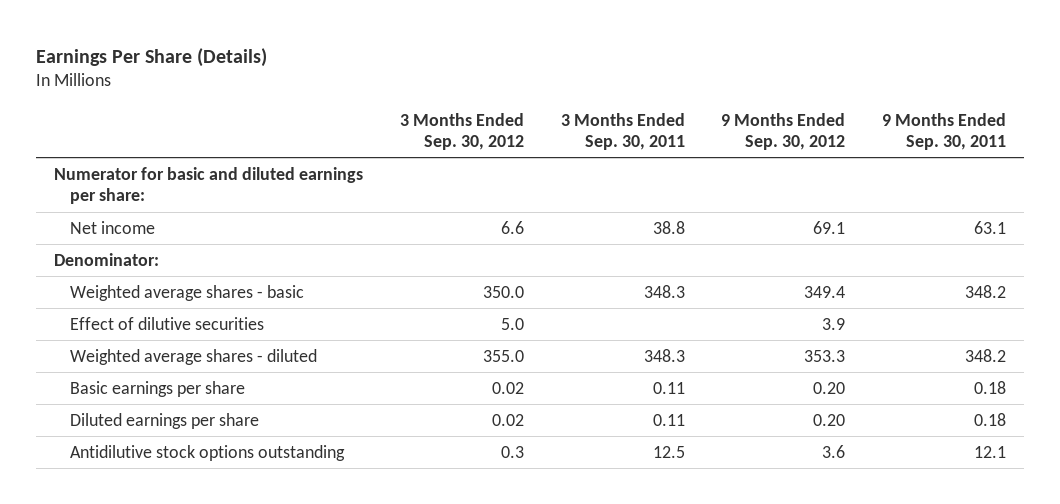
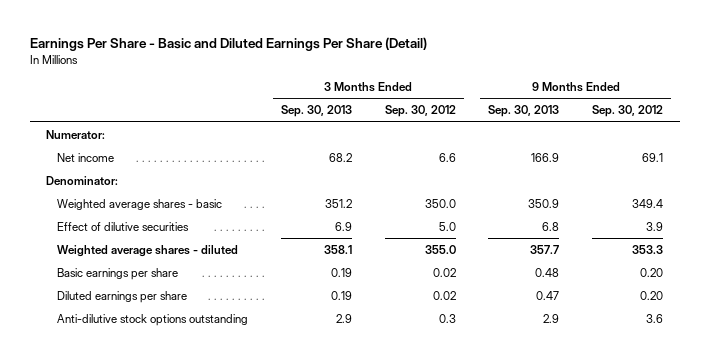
- Earnings Per Share (Details)
+ Earnings Per Share - Basic and Diluted Earnings Per Share (Detail)
- | 3 Months Ended Sep. 30, 2012 | 3 Months Ended Sep. 30, 2011 | 9 Months Ended Sep. 30, 2012 | 9 Months Ended Sep. 30, 2011
+ | 3 Months Ended Sep. 30, 2013 | 3 Months Ended Sep. 30, 2012 | 9 Months Ended Sep. 30, 2013 | 9 Months Ended Sep. 30, 2012
- Numerator for basic and diluted earnings per share:
+ Numerator:
- Antidilutive stock options outstanding | 0.3 | 12.5 | 3.6 | 12.1
+ Anti-dilutive stock options outstanding | 2.9 | 0.3 | 2.9 | 3.6

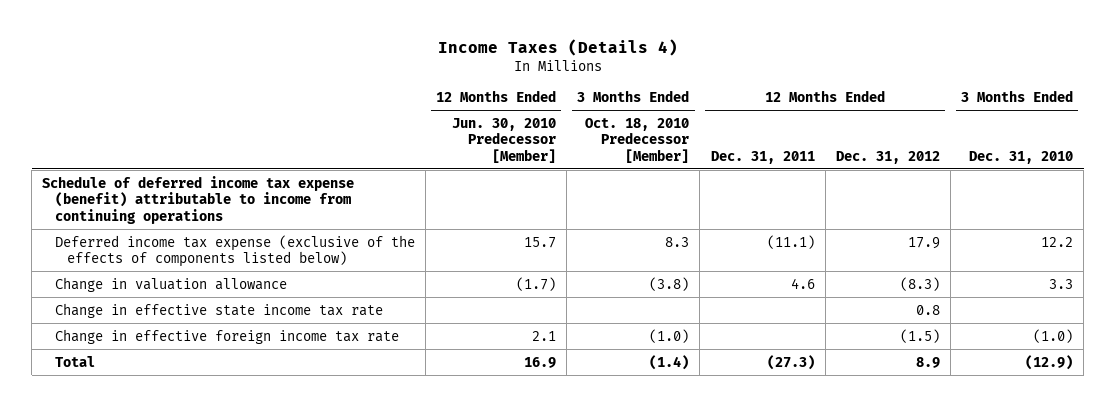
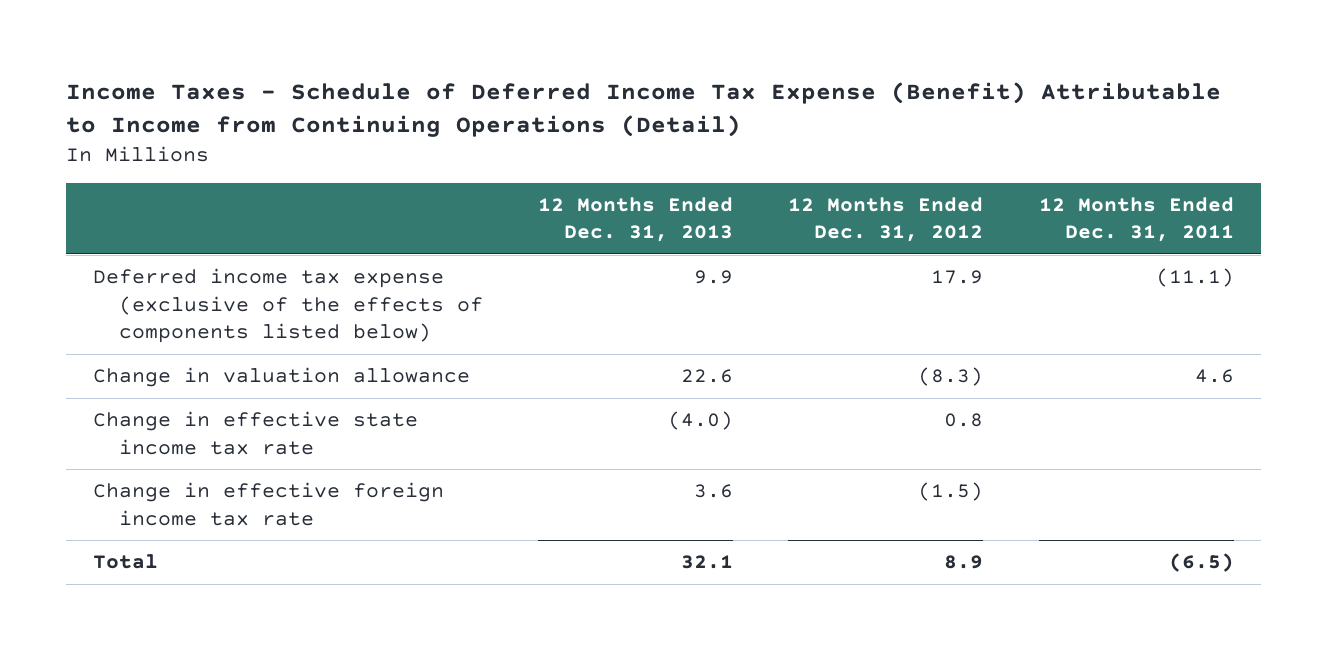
- Income Taxes (Details 4)
+ Income Taxes - Schedule of Deferred Income Tax Expense (Benefit) Attributable to Income from Continuing Operations (Detail)
- | 12 Months Ended Jun. 30, 2010 Predecessor [Member] | 3 Months Ended Oct. 18, 2010 Predecessor [Member] | 12 Months Ended Dec. 31, 2011 | 12 Months Ended Dec. 31, 2012 | 3 Months Ended Dec. 31, 2010
+ | 12 Months Ended Dec. 31, 2013 | 12 Months Ended Dec. 31, 2012 | 12 Months Ended Dec. 31, 2011
- Schedule of deferred income tax expense (benefit) attributable to income from continuing operations
- Total | 16.9 | (1.4) | (27.3) | 8.9 | (12.9)
+ Total | 32.1 | 8.9 | (6.5)

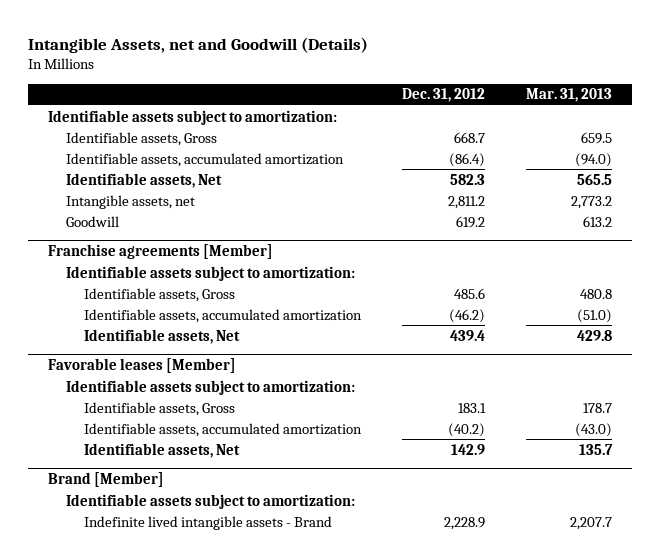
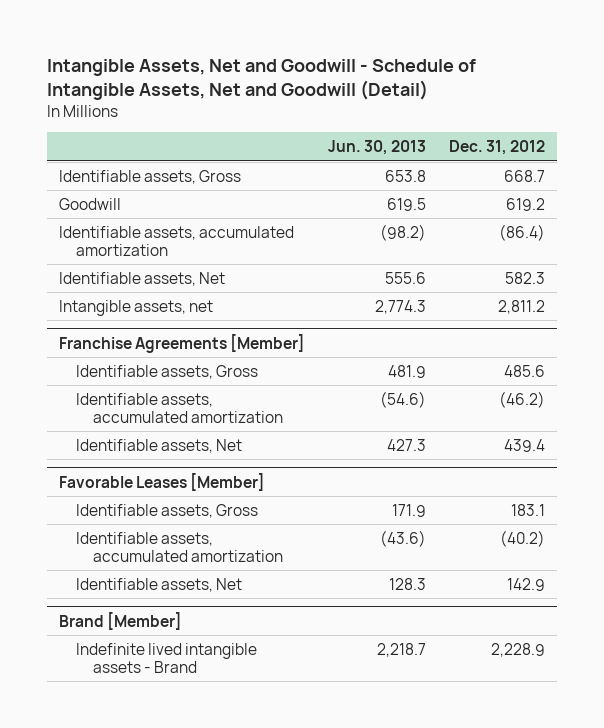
- Intangible Assets, net and Goodwill (Details)
+ Intangible Assets, Net and Goodwill - Schedule of Intangible Assets, Net and Goodwill (Detail)
- | Dec. 31, 2012 | Mar. 31, 2013
+ | Jun. 30, 2013 | Dec. 31, 2012
- Identifiable assets subject to amortization:
moved up: Goodwill | 619.5 | 619.2
- Franchise agreements [Member]
- Identifiable assets subject to amortization:
+ Franchise Agreements [Member]
- Favorable leases [Member]
- Identifiable assets subject to amortization:
+ Favorable Leases [Member]
@ Brand [Member]
- Identifiable assets subject to amortization:

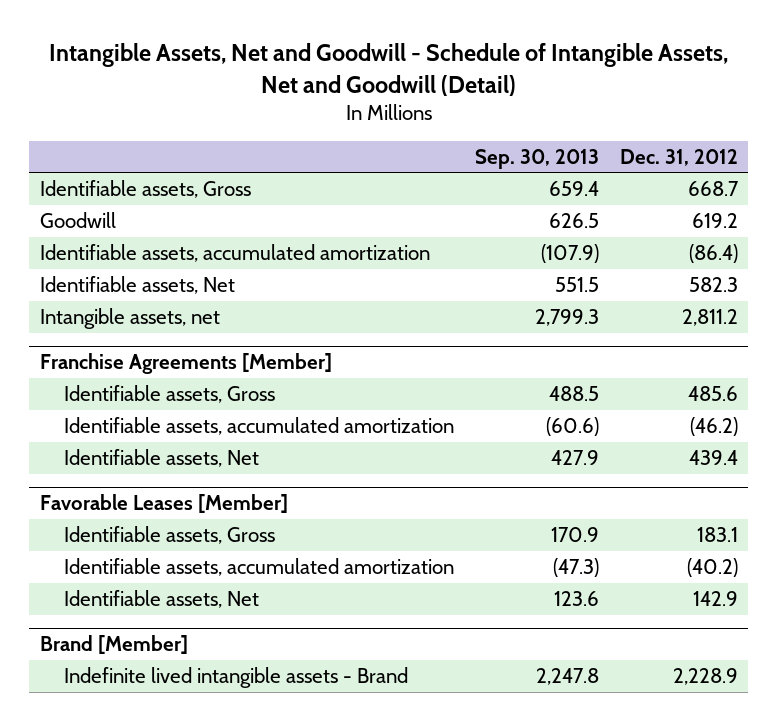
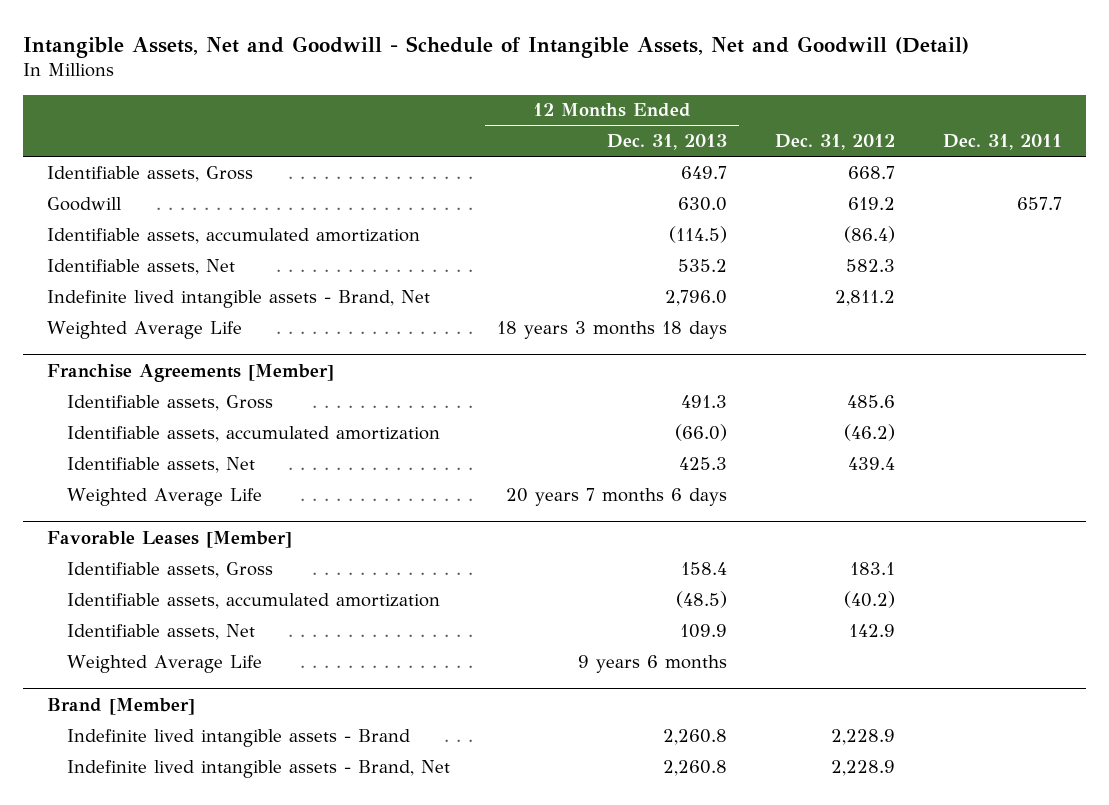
- | Sep. 30, 2013 | Dec. 31, 2012
+ | 12 Months Ended Dec. 31, 2013 | Dec. 31, 2012 | Dec. 31, 2011
- Intangible assets, net | 2,799.3 | 2,811.2
+ Indefinite lived intangible assets - Brand, Net | 2,796.0 | 2,811.2 |
+ Weighted Average Life | 18 years 3 months 18 days | |
@ Franchise Agreements [Member]
+ Weighted Average Life | 20 years 7 months 6 days | |
@ Favorable Leases [Member]
+ Weighted Average Life | 9 years 6 months | |
@ Brand [Member]
+ Indefinite lived intangible assets - Brand, Net | 2,260.8 | 2,228.9 |

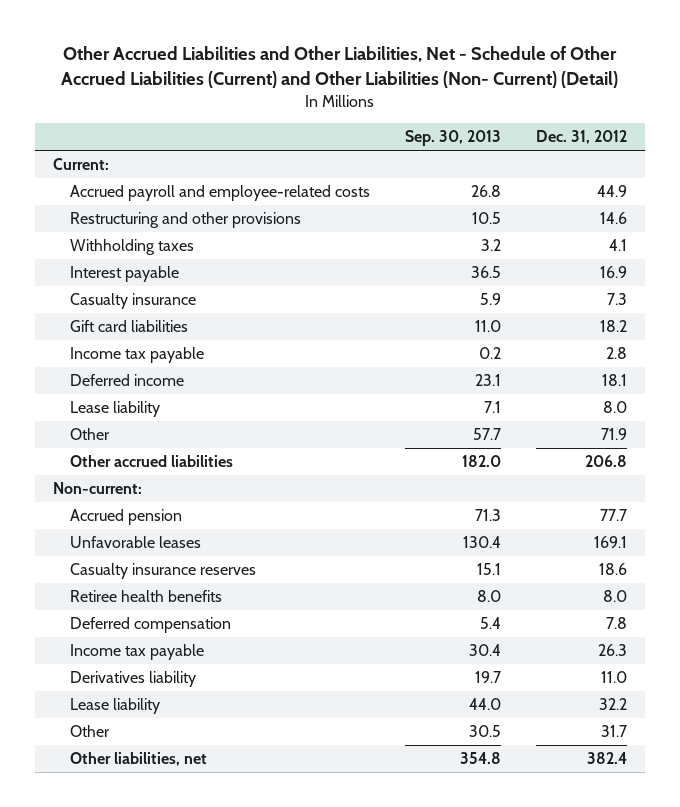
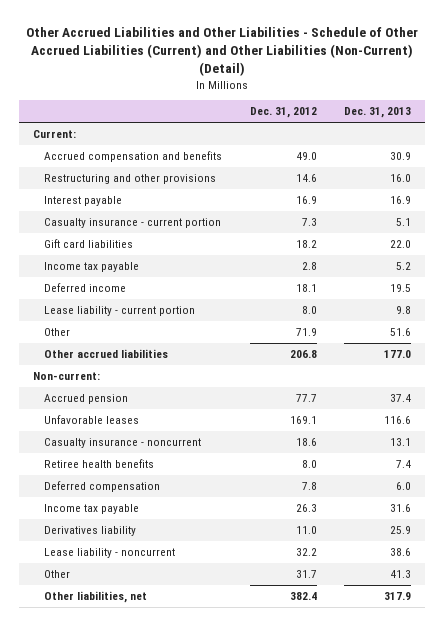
- Other Accrued Liabilities and Other Liabilities, Net - Schedule of Other Accrued Liabilities (Current) and Other Liabilities (Non- Current) (Detail)
+ Other Accrued Liabilities and Other Liabilities - Schedule of Other Accrued Liabilities (Current) and Other Liabilities (Non-Current) (Detail)
- | Sep. 30, 2013 | Dec. 31, 2012
+ | Dec. 31, 2012 | Dec. 31, 2013
- Accrued payroll and employee-related costs | 26.8 | 44.9
+ Accrued compensation and benefits | 49.0 | 30.9
- Withholding taxes | 3.2 | 4.1
- Casualty insurance | 5.9 | 7.3
+ Casualty insurance - current portion | 7.3 | 5.1
- Lease liability | 7.1 | 8.0
+ Lease liability - current portion | 8.0 | 9.8
- Casualty insurance reserves | 15.1 | 18.6
+ Casualty insurance - noncurrent | 18.6 | 13.1
- Lease liability | 44.0 | 32.2
+ Lease liability - noncurrent | 32.2 | 38.6

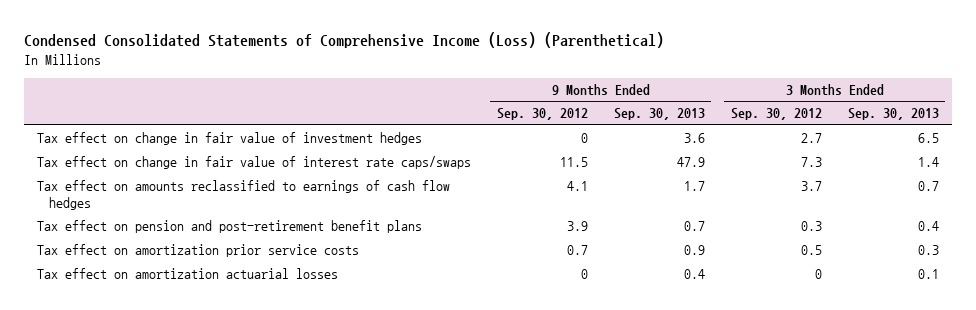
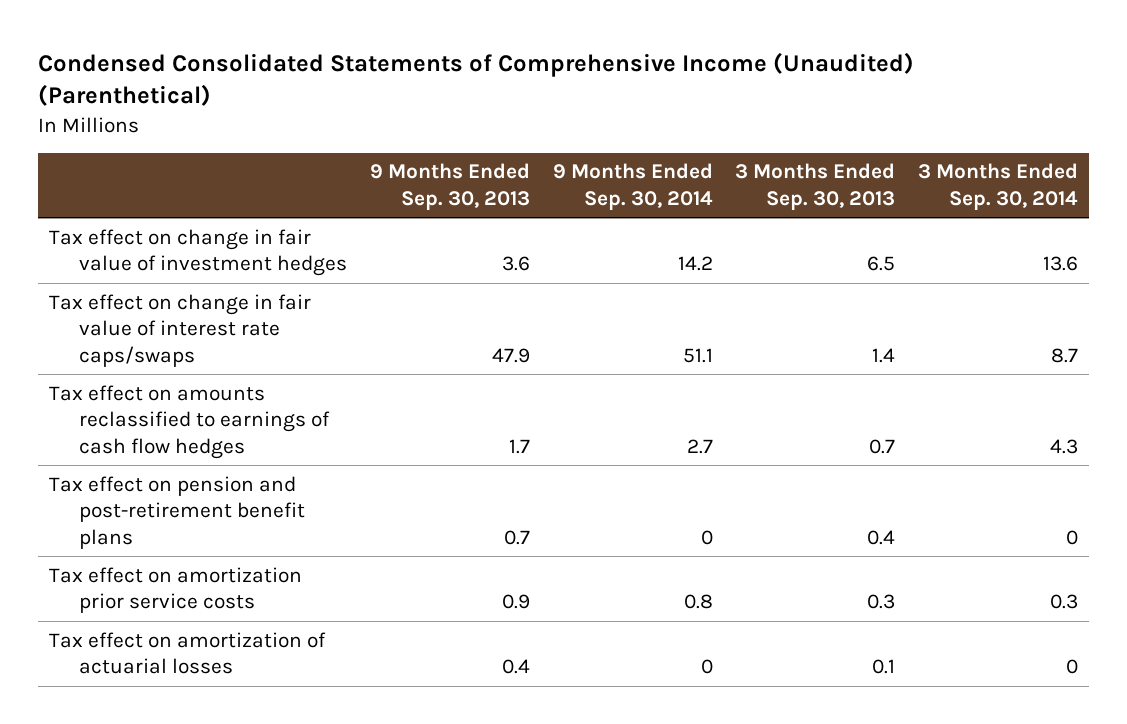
- Condensed Consolidated Statements of Comprehensive Income (Loss) (Parenthetical)
+ Condensed Consolidated Statements of Comprehensive Income (Unaudited) (Parenthetical)
- | 9 Months Ended Sep. 30, 2012 | 9 Months Ended Sep. 30, 2013 | 3 Months Ended Sep. 30, 2012 | 3 Months Ended Sep. 30, 2013
+ | 9 Months Ended Sep. 30, 2013 | 9 Months Ended Sep. 30, 2014 | 3 Months Ended Sep. 30, 2013 | 3 Months Ended Sep. 30, 2014
- Tax effect on amortization actuarial losses | 0 | 0.4 | 0 | 0.1
+ Tax effect on amortization of actuarial losses | 0.4 | 0 | 0.1 | 0

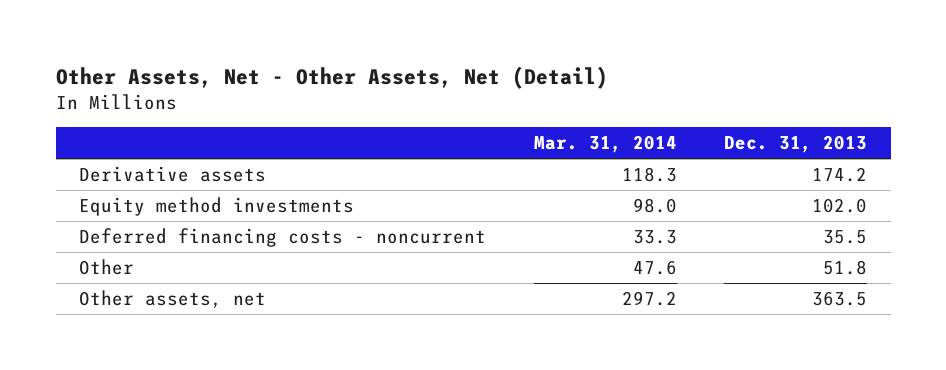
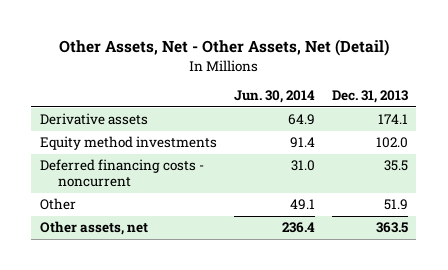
- | Mar. 31, 2014 | Dec. 31, 2013
+ | Jun. 30, 2014 | Dec. 31, 2013
- Derivative assets | 118.3 | 174.2
+ Derivative assets | 64.9 | 174.1
- Other | 47.6 | 51.8
+ Other | 49.1 | 51.9

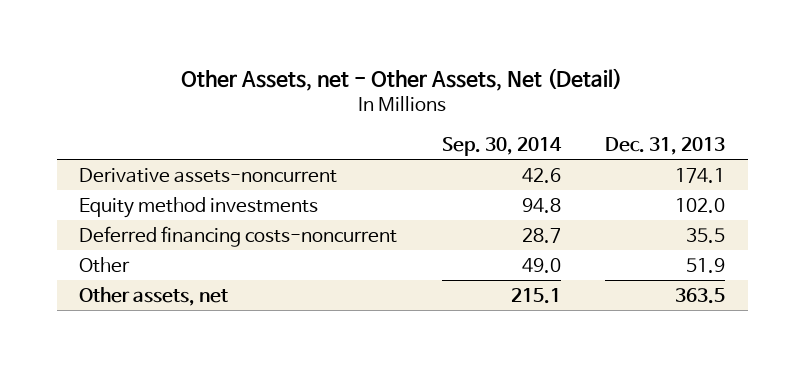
- Other Assets, Net - Other Assets, Net (Detail)
+ Other Assets, net - Other Assets, Net (Detail)
- | Jun. 30, 2014 | Dec. 31, 2013
+ | Sep. 30, 2014 | Dec. 31, 2013
- Derivative assets | 64.9 | 174.1
+ Derivative assets-noncurrent | 42.6 | 174.1
- Deferred financing costs - noncurrent | 31.0 | 35.5
+ Deferred financing costs-noncurrent | 28.7 | 35.5

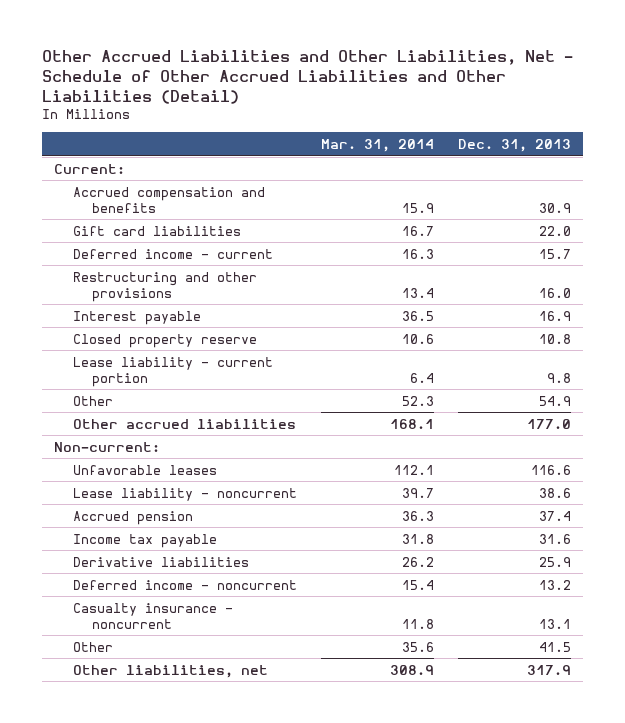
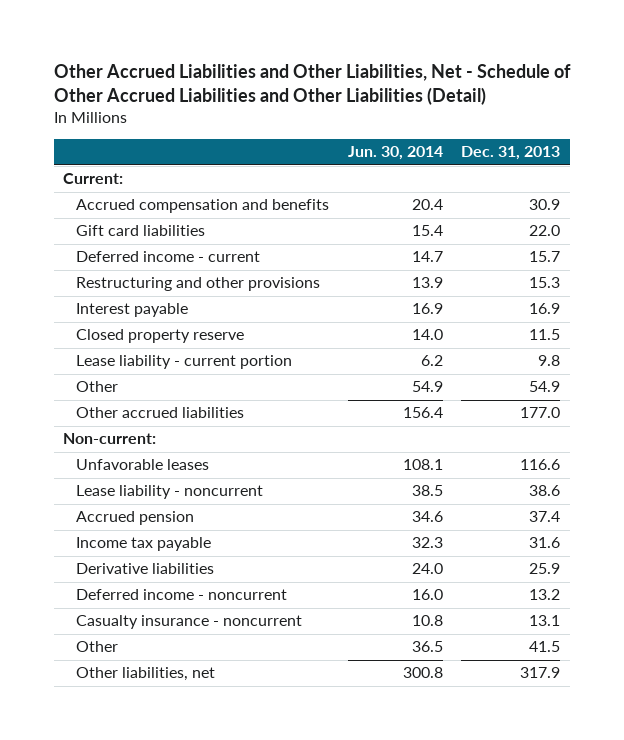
- | Mar. 31, 2014 | Dec. 31, 2013
+ | Jun. 30, 2014 | Dec. 31, 2013
- Restructuring and other provisions | 13.4 | 16.0
+ Restructuring and other provisions | 13.9 | 15.3
- Closed property reserve | 10.6 | 10.8
+ Closed property reserve | 14.0 | 11.5

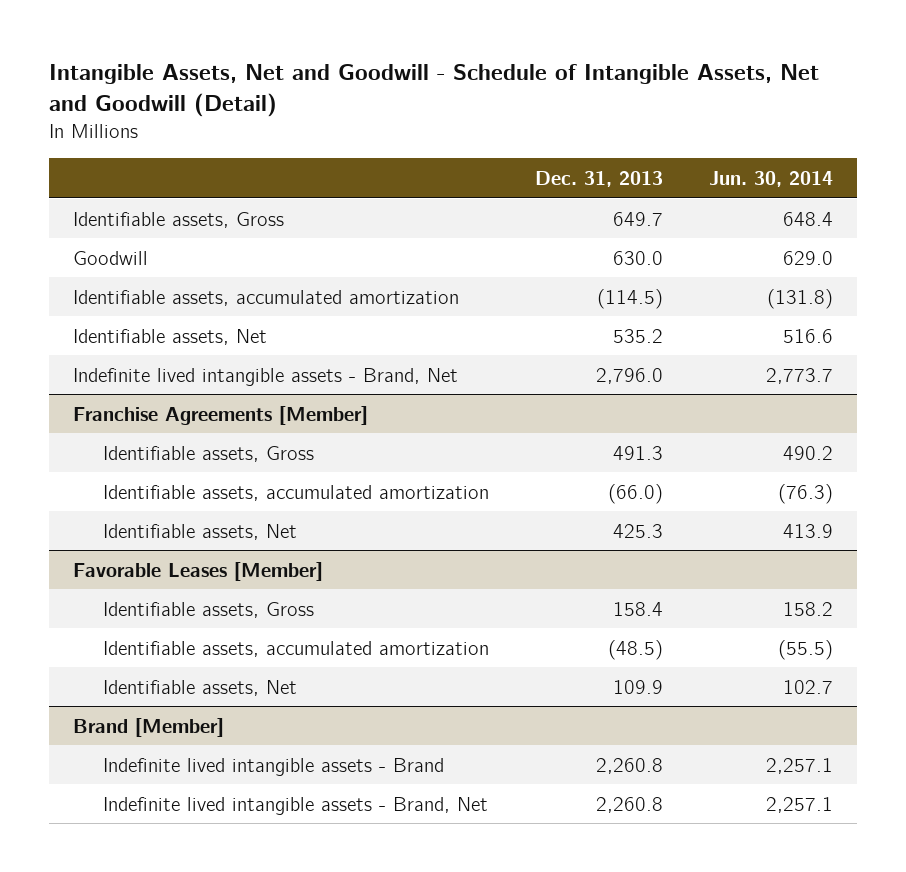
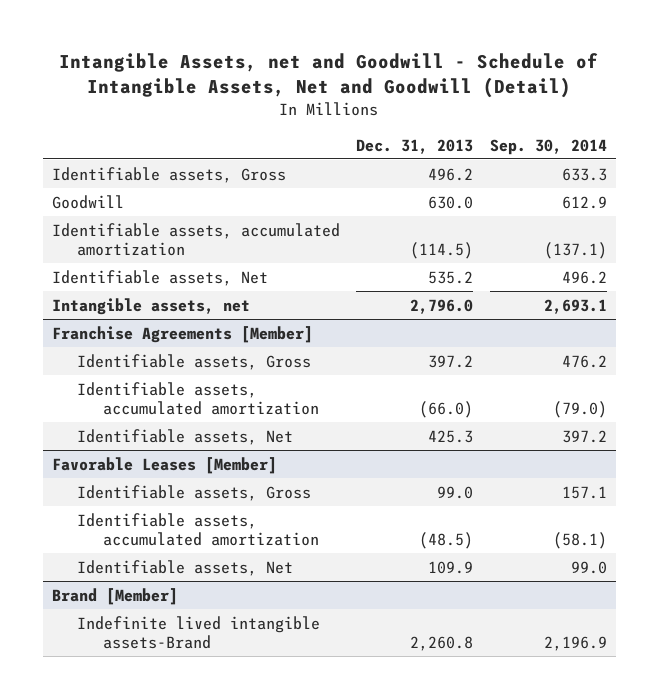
- Intangible Assets, Net and Goodwill - Schedule of Intangible Assets, Net and Goodwill (Detail)
+ Intangible Assets, net and Goodwill - Schedule of Intangible Assets, Net and Goodwill (Detail)
- | Dec. 31, 2013 | Jun. 30, 2014
+ | Dec. 31, 2013 | Sep. 30, 2014
- Identifiable assets, Gross | 649.7 | 648.4
+ Identifiable assets, Gross | 496.2 | 633.3
- Indefinite lived intangible assets - Brand, Net | 2,796.0 | 2,773.7
+ Intangible assets, net | 2,796.0 | 2,693.1
@ Franchise Agreements [Member]
- Identifiable assets, Gross | 491.3 | 490.2
+ Identifiable assets, Gross | 397.2 | 476.2
@ Favorable Leases [Member]
- Identifiable assets, Gross | 158.4 | 158.2
+ Identifiable assets, Gross | 99.0 | 157.1
@ Brand [Member]
- Indefinite lived intangible assets - Brand | 2,260.8 | 2,257.1
- Indefinite lived intangible assets - Brand, Net | 2,260.8 | 2,257.1
+ Indefinite lived intangible assets-Brand | 2,260.8 | 2,196.9

